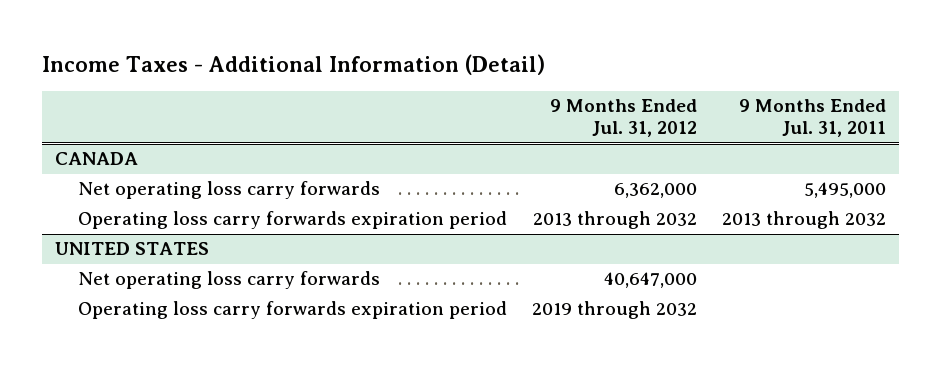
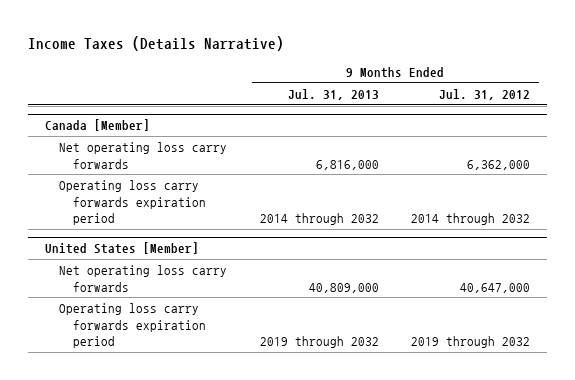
- Income Taxes - Additional Information (Detail)
+ Income Taxes (Details Narrative)
- | 9 Months Ended Jul. 31, 2012 | 9 Months Ended Jul. 31, 2011
+ | 9 Months Ended Jul. 31, 2013 | 9 Months Ended Jul. 31, 2012
- CANADA
+ Canada [Member]
- Operating loss carry forwards expiration period | 2013 through 2032 | 2013 through 2032
- UNITED STATES
+ Operating loss carry forwards expiration period | 2014 through 2032 | 2014 through 2032
+ United States [Member]

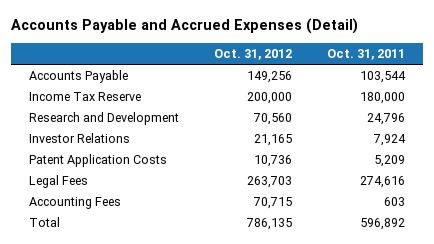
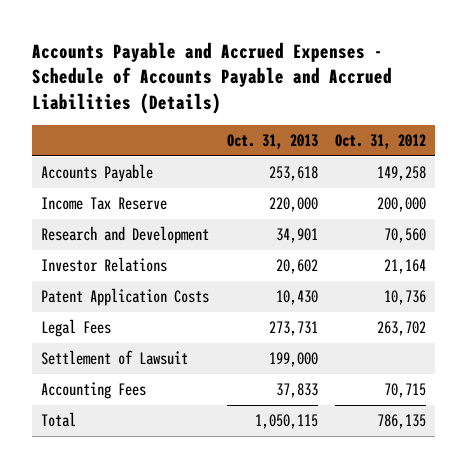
- Accounts Payable and Accrued Expenses (Detail)
+ Accounts Payable and Accrued Expenses - Schedule of Accounts Payable and Accrued Liabilities (Details)
- | Oct. 31, 2012 | Oct. 31, 2011
+ | Oct. 31, 2013 | Oct. 31, 2012
- Accounts Payable | 149,256 | 103,544
+ Accounts Payable | 253,618 | 149,258
- Investor Relations | 21,165 | 7,924
+ Investor Relations | 20,602 | 21,164
- Legal Fees | 263,703 | 274,616
+ Legal Fees | 273,731 | 263,702
+ Settlement of Lawsuit | 199,000 |

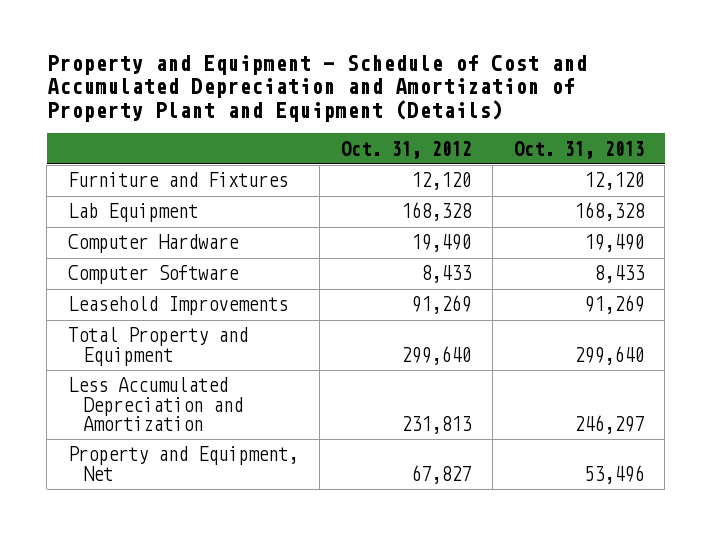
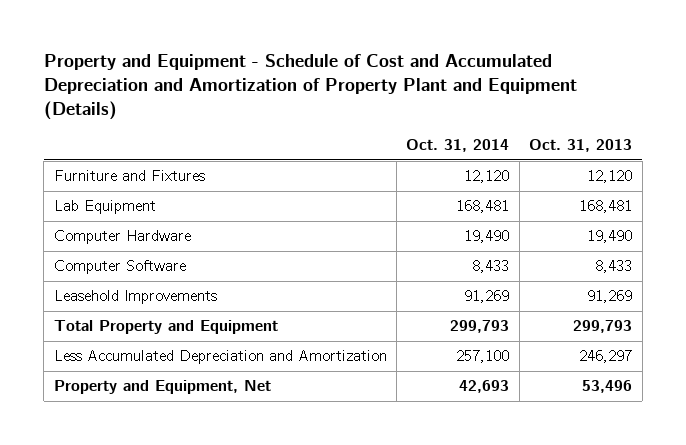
- | Oct. 31, 2012 | Oct. 31, 2013
+ | Oct. 31, 2014 | Oct. 31, 2013
- Lab Equipment | 168,328 | 168,328
+ Lab Equipment | 168,481 | 168,481
- Total Property and Equipment | 299,640 | 299,640
+ Total Property and Equipment | 299,793 | 299,793

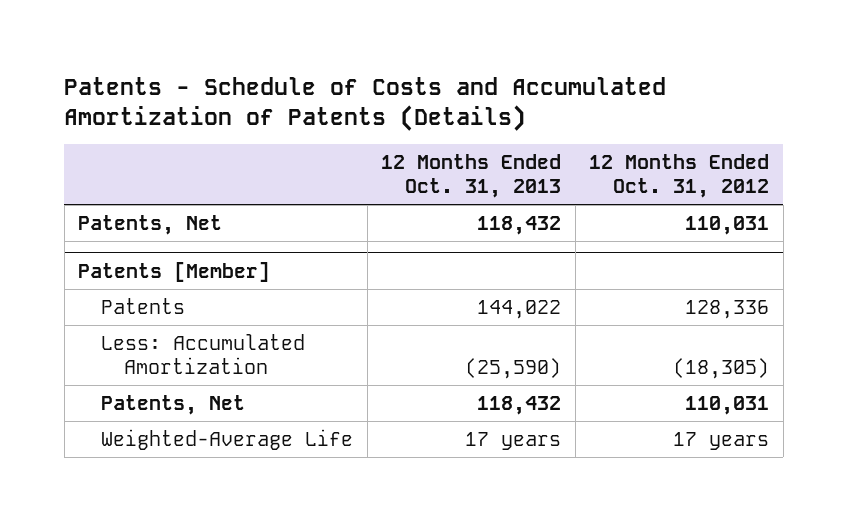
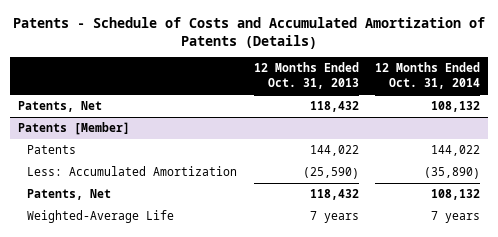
- | 12 Months Ended Oct. 31, 2013 | 12 Months Ended Oct. 31, 2012
+ | 12 Months Ended Oct. 31, 2013 | 12 Months Ended Oct. 31, 2014
@ Patents [Member]
- Weighted-Average Life | 17 years | 17 years
+ Weighted-Average Life | 7 years | 7 years

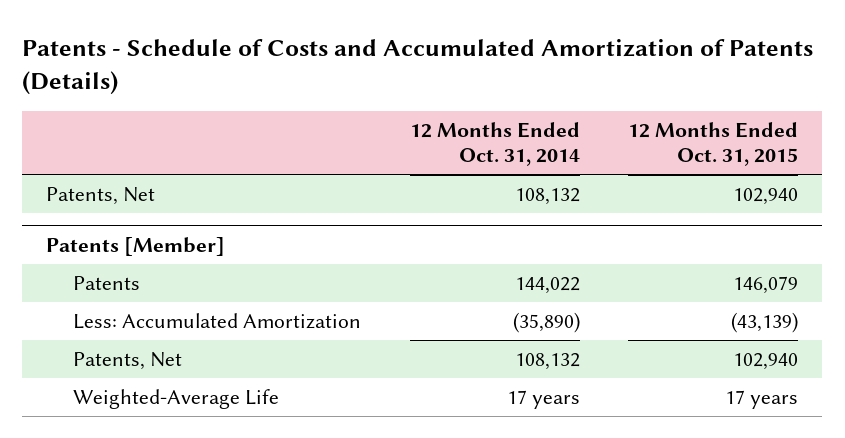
- | 12 Months Ended Oct. 31, 2013 | 12 Months Ended Oct. 31, 2014
+ | 12 Months Ended Oct. 31, 2014 | 12 Months Ended Oct. 31, 2015
@ Patents [Member]
- Weighted-Average Life | 7 years | 7 years
+ Weighted-Average Life | 17 years | 17 years

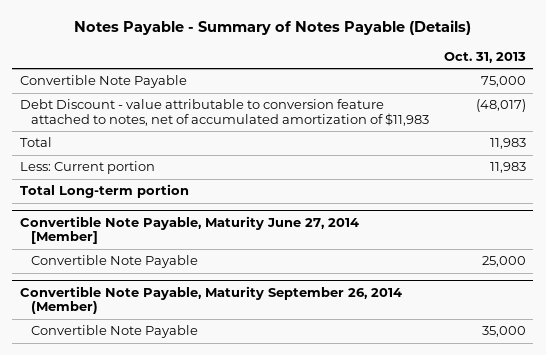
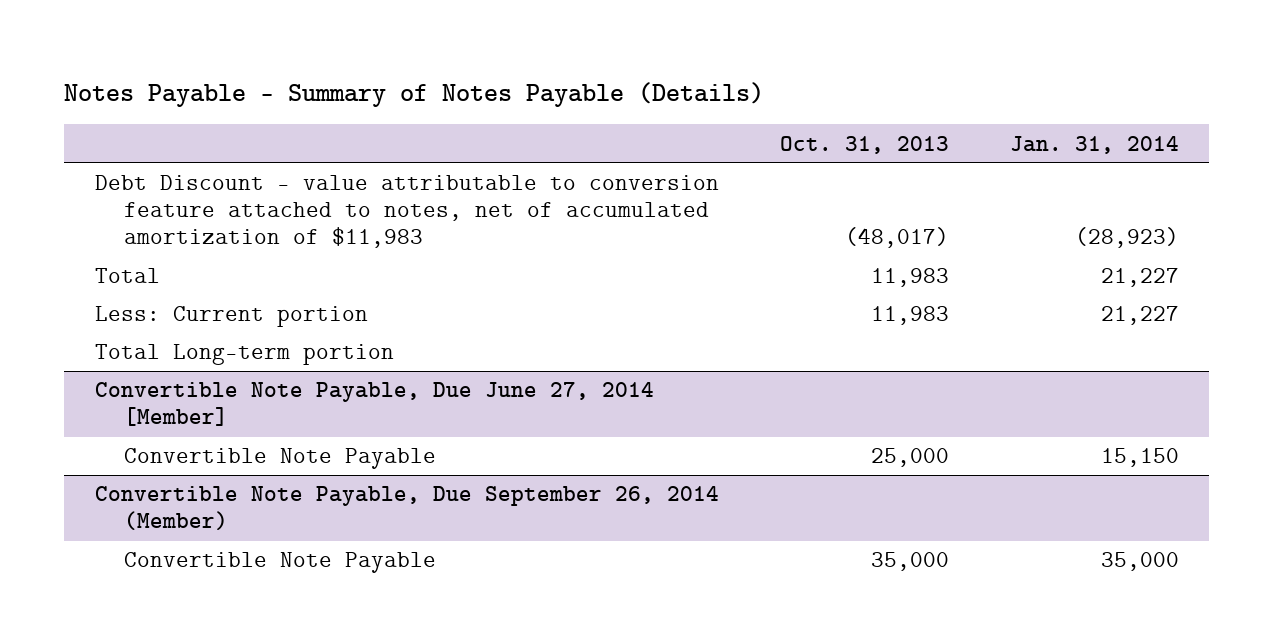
- | Oct. 31, 2013
+ | Oct. 31, 2013 | Jan. 31, 2014
- Convertible Note Payable | 75,000
- Convertible Note Payable, Maturity June 27, 2014 [Member]
+ Convertible Note Payable, Due June 27, 2014 [Member]
- Convertible Note Payable, Maturity September 26, 2014 (Member)
+ Convertible Note Payable, Due September 26, 2014 (Member)

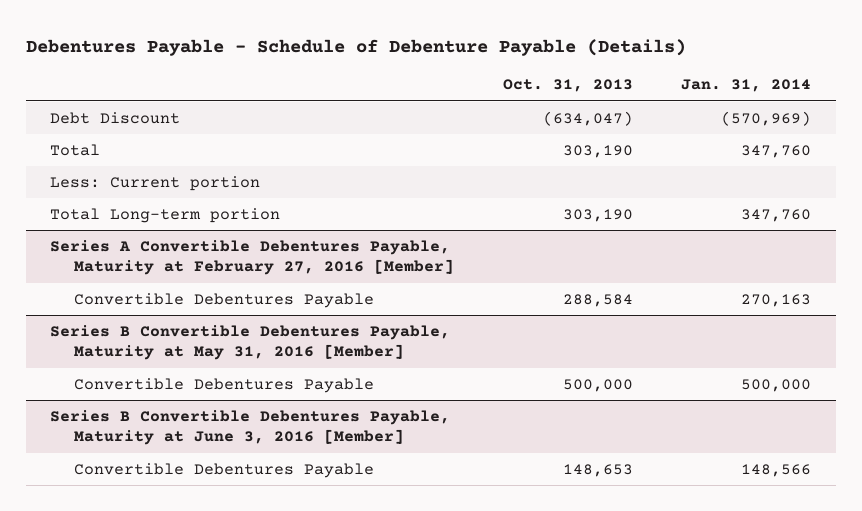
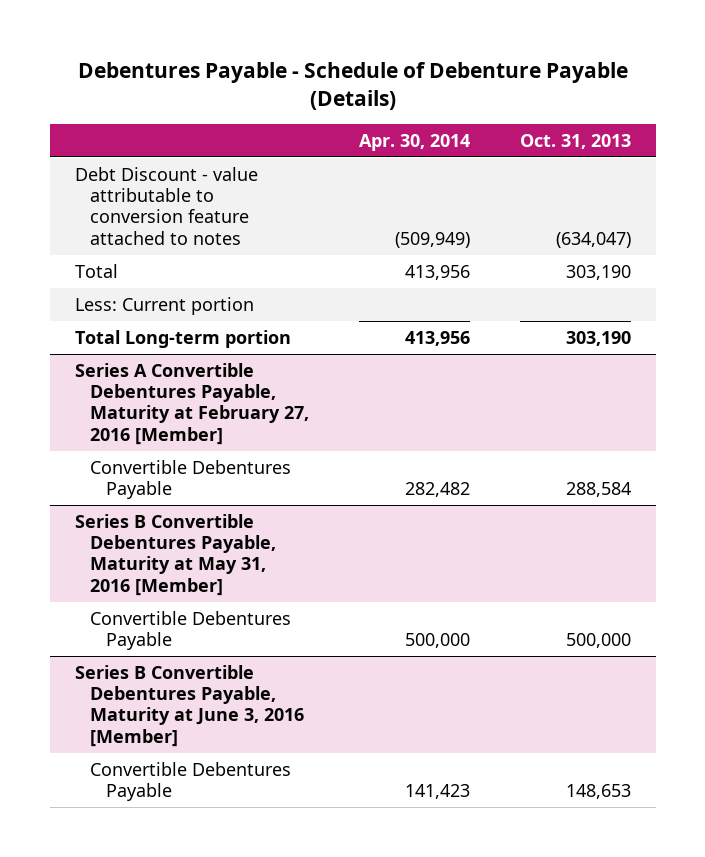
- | Oct. 31, 2013 | Jan. 31, 2014
+ | Apr. 30, 2014 | Oct. 31, 2013
- Debt Discount | (634,047) | (570,969)
+ Debt Discount - value attributable to conversion feature attached to notes | (509,949) | (634,047)

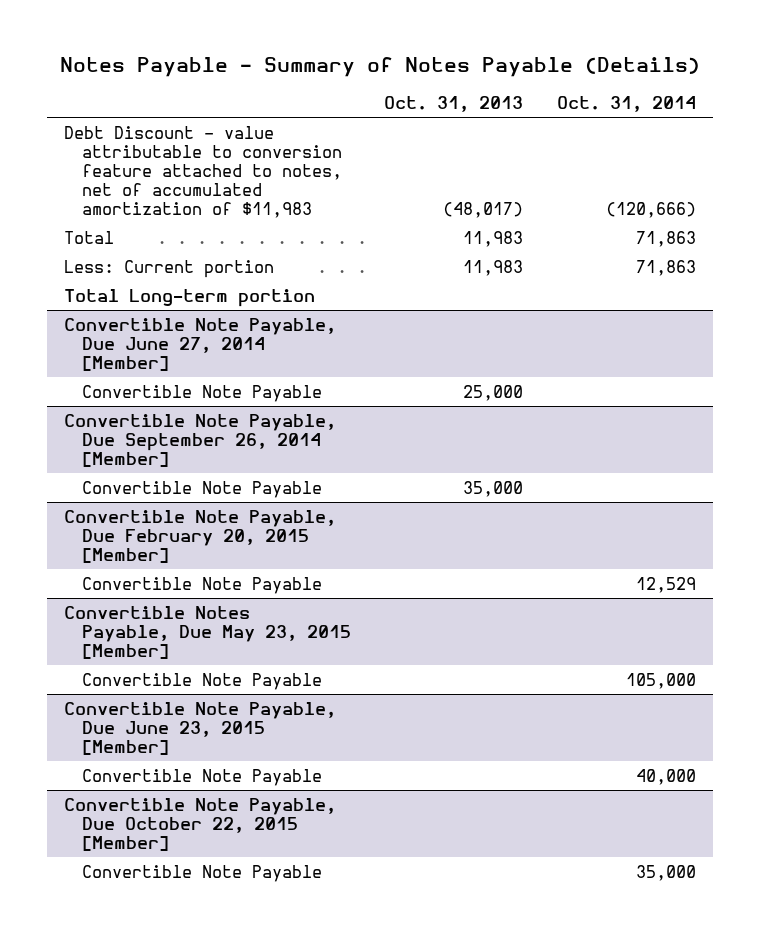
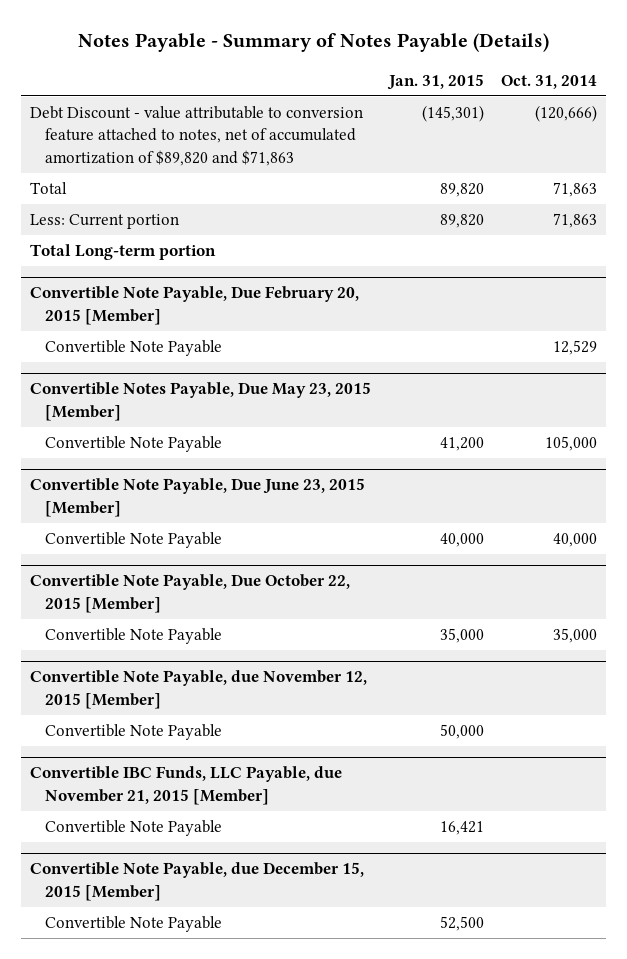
- | Oct. 31, 2013 | Oct. 31, 2014
+ | Jan. 31, 2015 | Oct. 31, 2014
- Debt Discount - value attributable to conversion feature attached to notes, net of accumulated amortization of $11,983 | (48,017) | (120,666)
+ Debt Discount - value attributable to conversion feature attached to notes, net of accumulated amortization of $89,820 and $71,863 | (145,301) | (120,666)
- Convertible Note Payable, Due June 27, 2014 [Member]
- Convertible Note Payable | 25,000 |
- Convertible Note Payable, Due September 26, 2014 [Member]
- Convertible Note Payable | 35,000 |
+ Convertible Note Payable, due November 12, 2015 [Member]
+ Convertible Note Payable | 50,000 |
+ Convertible IBC Funds, LLC Payable, due November 21, 2015 [Member]
+ Convertible Note Payable | 16,421 |
+ Convertible Note Payable, due December 15, 2015 [Member]
+ Convertible Note Payable | 52,500 |

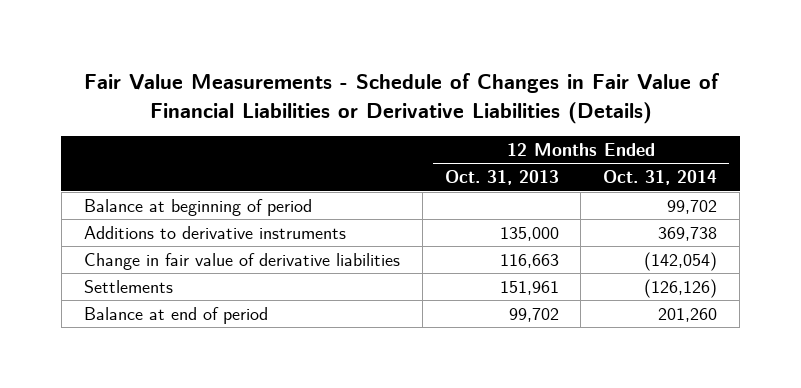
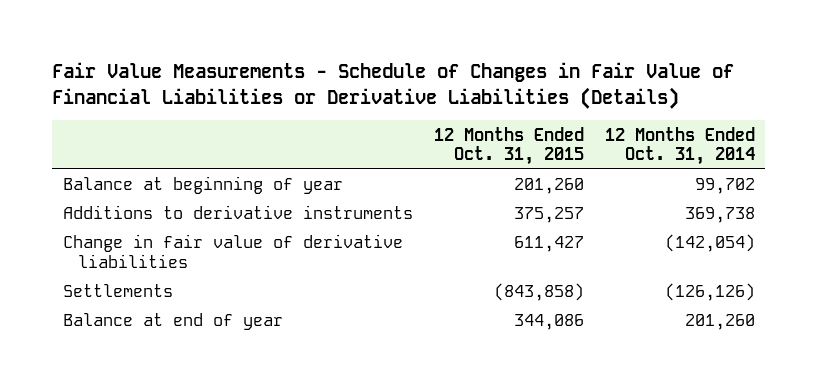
- | 12 Months Ended Oct. 31, 2013 | 12 Months Ended Oct. 31, 2014
+ | 12 Months Ended Oct. 31, 2015 | 12 Months Ended Oct. 31, 2014
- Balance at beginning of period | | 99,702
+ Balance at beginning of year | 201,260 | 99,702
- Balance at end of period | 99,702 | 201,260
+ Balance at end of year | 344,086 | 201,260

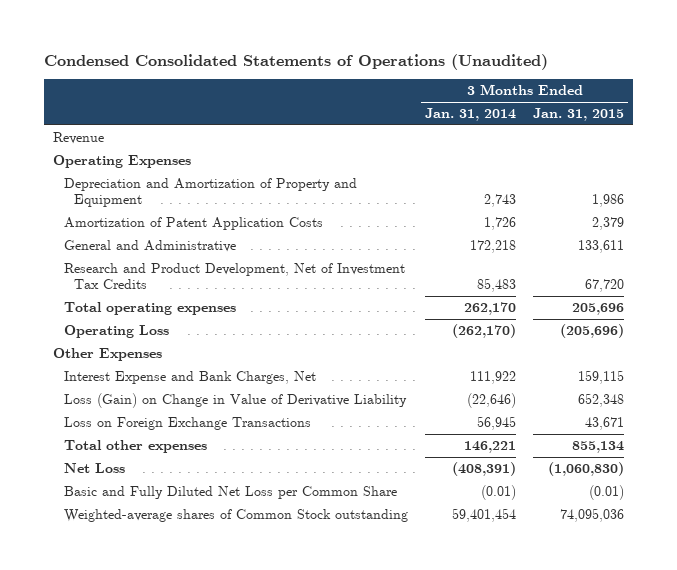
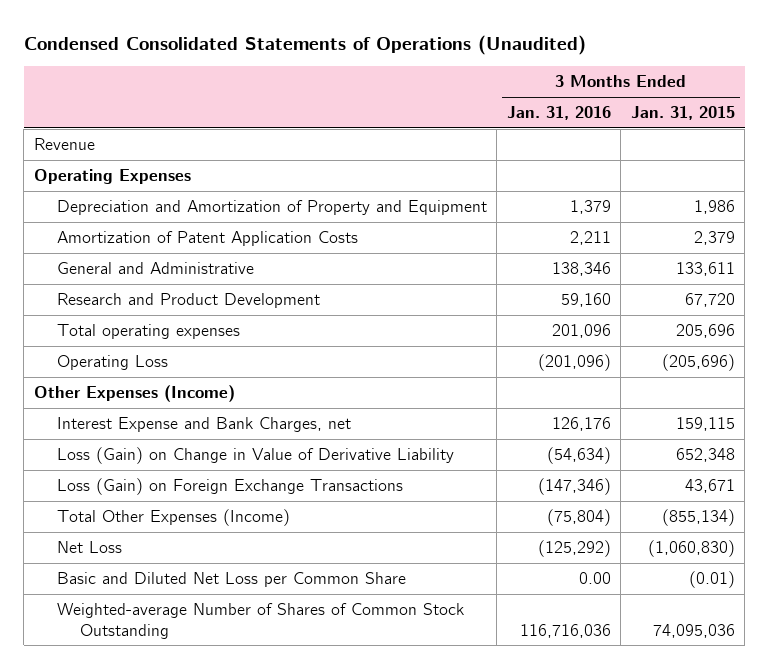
- | 3 Months Ended Jan. 31, 2014 | 3 Months Ended Jan. 31, 2015
+ | 3 Months Ended Jan. 31, 2016 | 3 Months Ended Jan. 31, 2015
- Research and Product Development, Net of Investment Tax Credits | 85,483 | 67,720
+ Research and Product Development | 59,160 | 67,720
- Other Expenses
- Interest Expense and Bank Charges, Net | 111,922 | 159,115
+ Other Expenses (Income)
+ Interest Expense and Bank Charges, net | 126,176 | 159,115
- Loss on Foreign Exchange Transactions | 56,945 | 43,671
- Total other expenses | 146,221 | 855,134
+ Loss (Gain) on Foreign Exchange Transactions | (147,346) | 43,671
+ Total Other Expenses (Income) | (75,804) | (855,134)
- Basic and Fully Diluted Net Loss per Common Share | (0.01) | (0.01)
- Weighted-average shares of Common Stock outstanding | 59,401,454 | 74,095,036
+ Basic and Diluted Net Loss per Common Share | 0.00 | (0.01)
+ Weighted-average Number of Shares of Common Stock Outstanding | 116,716,036 | 74,095,036

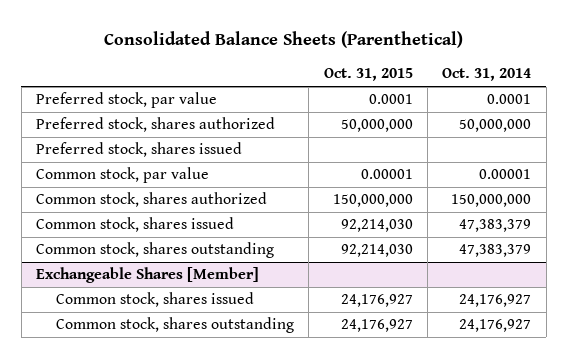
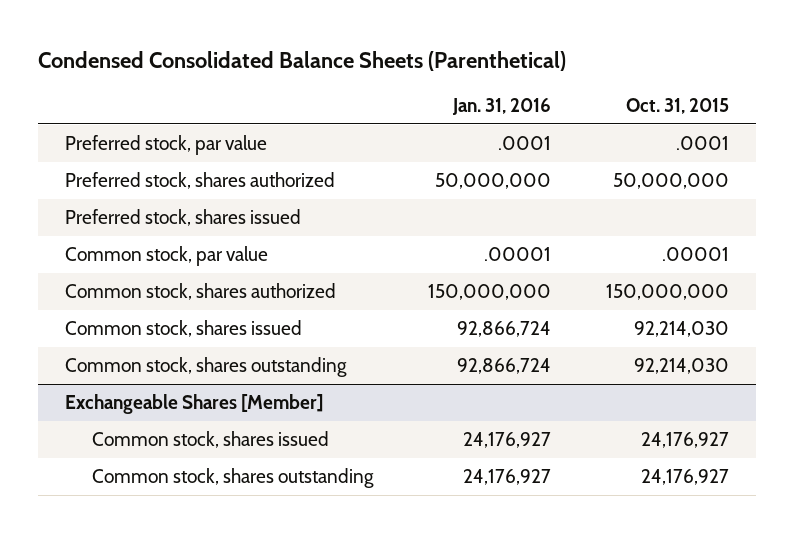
- Consolidated Balance Sheets (Parenthetical)
+ Condensed Consolidated Balance Sheets (Parenthetical)
- | Oct. 31, 2015 | Oct. 31, 2014
+ | Jan. 31, 2016 | Oct. 31, 2015
- Preferred stock, par value | 0.0001 | 0.0001
+ Preferred stock, par value | .0001 | .0001
- Common stock, par value | 0.00001 | 0.00001
+ Common stock, par value | .00001 | .00001

